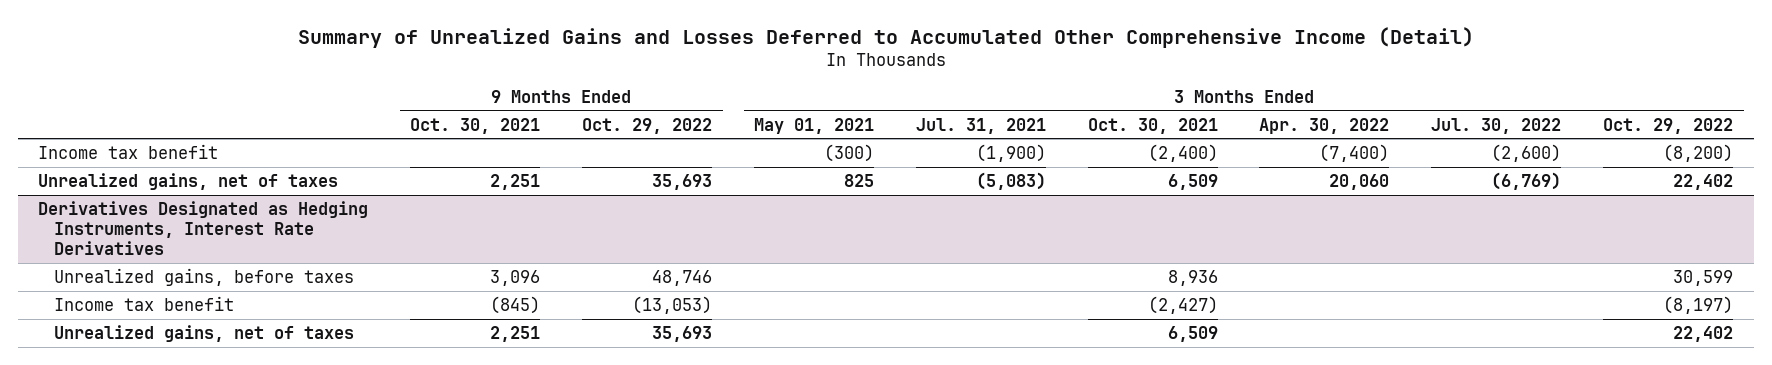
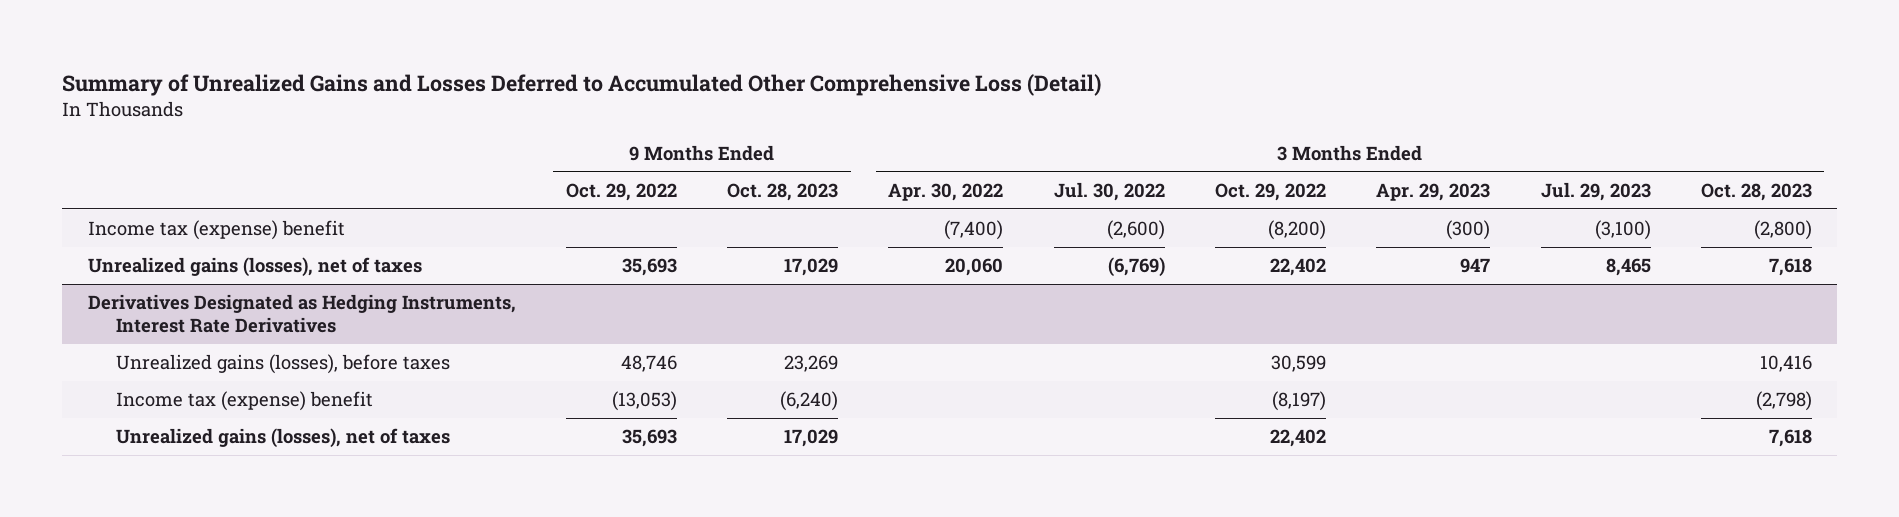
- Summary of Unrealized Gains and Losses Deferred to Accumulated Other Comprehensive Income (Detail)
+ Summary of Unrealized Gains and Losses Deferred to Accumulated Other Comprehensive Loss (Detail)
- | 9 Months Ended Oct. 30, 2021 | 9 Months Ended Oct. 29, 2022 | 3 Months Ended May 01, 2021 | 3 Months Ended Jul. 31, 2021 | 3 Months Ended Oct. 30, 2021 | 3 Months Ended Apr. 30, 2022 | 3 Months Ended Jul. 30, 2022 | 3 Months Ended Oct. 29, 2022
+ | 9 Months Ended Oct. 29, 2022 | 9 Months Ended Oct. 28, 2023 | 3 Months Ended Apr. 30, 2022 | 3 Months Ended Jul. 30, 2022 | 3 Months Ended Oct. 29, 2022 | 3 Months Ended Apr. 29, 2023 | 3 Months Ended Jul. 29, 2023 | 3 Months Ended Oct. 28, 2023
- Income tax benefit | | | (300) | (1,900) | (2,400) | (7,400) | (2,600) | (8,200)
- Unrealized gains, net of taxes | 2,251 | 35,693 | 825 | (5,083) | 6,509 | 20,060 | (6,769) | 22,402
+ Income tax (expense) benefit | | | (7,400) | (2,600) | (8,200) | (300) | (3,100) | (2,800)
+ Unrealized gains (losses), net of taxes | 35,693 | 17,029 | 20,060 | (6,769) | 22,402 | 947 | 8,465 | 7,618
@ Derivatives Designated as Hedging Instruments, Interest Rate Derivatives
- Unrealized gains, before taxes | 3,096 | 48,746 | | | 8,936 | | | 30,599
- Income tax benefit | (845) | (13,053) | | | (2,427) | | | (8,197)
- Unrealized gains, net of taxes | 2,251 | 35,693 | | | 6,509 | | | 22,402
+ Unrealized gains (losses), before taxes | 48,746 | 23,269 | | | 30,599 | | | 10,416
+ Income tax (expense) benefit | (13,053) | (6,240) | | | (8,197) | | | (2,798)
+ Unrealized gains (losses), net of taxes | 35,693 | 17,029 | | | 22,402 | | | 7,618

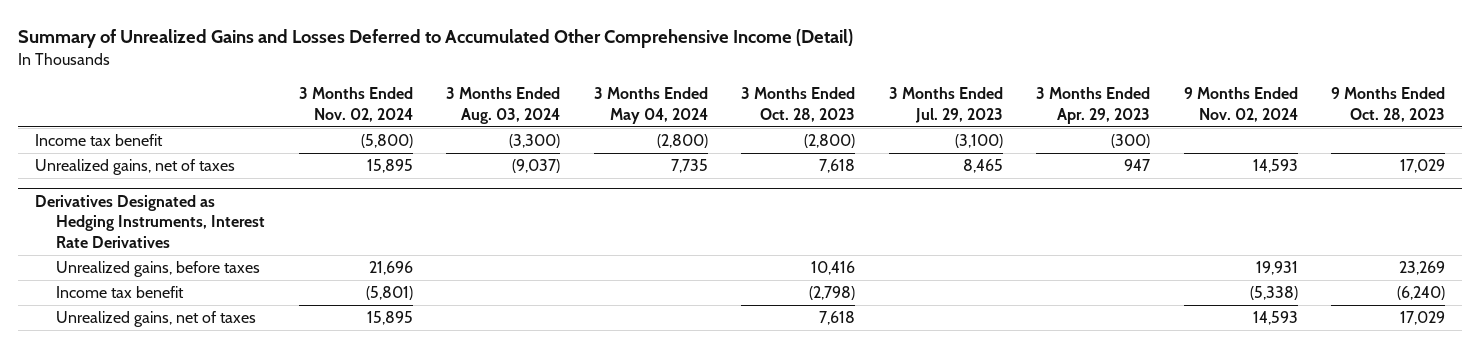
- Summary of Unrealized Gains and Losses Deferred to Accumulated Other Comprehensive Loss (Detail)
+ Summary of Unrealized Gains and Losses Deferred to Accumulated Other Comprehensive Income (Detail)
- | 9 Months Ended Oct. 29, 2022 | 9 Months Ended Oct. 28, 2023 | 3 Months Ended Apr. 30, 2022 | 3 Months Ended Jul. 30, 2022 | 3 Months Ended Oct. 29, 2022 | 3 Months Ended Apr. 29, 2023 | 3 Months Ended Jul. 29, 2023 | 3 Months Ended Oct. 28, 2023
+ | 3 Months Ended Nov. 02, 2024 | 3 Months Ended Aug. 03, 2024 | 3 Months Ended May 04, 2024 | 3 Months Ended Oct. 28, 2023 | 3 Months Ended Jul. 29, 2023 | 3 Months Ended Apr. 29, 2023 | 9 Months Ended Nov. 02, 2024 | 9 Months Ended Oct. 28, 2023
- Income tax (expense) benefit | | | (7,400) | (2,600) | (8,200) | (300) | (3,100) | (2,800)
- Unrealized gains (losses), net of taxes | 35,693 | 17,029 | 20,060 | (6,769) | 22,402 | 947 | 8,465 | 7,618
+ Income tax benefit | (5,800) | (3,300) | (2,800) | (2,800) | (3,100) | (300) | |
+ Unrealized gains, net of taxes | 15,895 | (9,037) | 7,735 | 7,618 | 8,465 | 947 | 14,593 | 17,029
@ Derivatives Designated as Hedging Instruments, Interest Rate Derivatives
- Unrealized gains (losses), before taxes | 48,746 | 23,269 | | | 30,599 | | | 10,416
- Income tax (expense) benefit | (13,053) | (6,240) | | | (8,197) | | | (2,798)
- Unrealized gains (losses), net of taxes | 35,693 | 17,029 | | | 22,402 | | | 7,618
+ Unrealized gains, before taxes | 21,696 | | | 10,416 | | | 19,931 | 23,269
+ Income tax benefit | (5,801) | | | (2,798) | | | (5,338) | (6,240)
+ Unrealized gains, net of taxes | 15,895 | | | 7,618 | | | 14,593 | 17,029

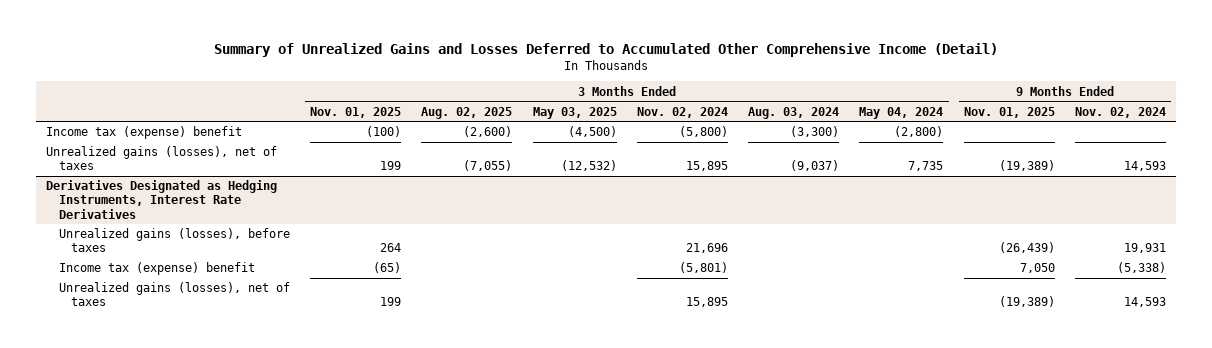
- | 3 Months Ended Nov. 02, 2024 | 3 Months Ended Aug. 03, 2024 | 3 Months Ended May 04, 2024 | 3 Months Ended Oct. 28, 2023 | 3 Months Ended Jul. 29, 2023 | 3 Months Ended Apr. 29, 2023 | 9 Months Ended Nov. 02, 2024 | 9 Months Ended Oct. 28, 2023
+ | 3 Months Ended Nov. 01, 2025 | 3 Months Ended Aug. 02, 2025 | 3 Months Ended May 03, 2025 | 3 Months Ended Nov. 02, 2024 | 3 Months Ended Aug. 03, 2024 | 3 Months Ended May 04, 2024 | 9 Months Ended Nov. 01, 2025 | 9 Months Ended Nov. 02, 2024
- Income tax benefit | (5,800) | (3,300) | (2,800) | (2,800) | (3,100) | (300) | |
- Unrealized gains, net of taxes | 15,895 | (9,037) | 7,735 | 7,618 | 8,465 | 947 | 14,593 | 17,029
+ Income tax (expense) benefit | (100) | (2,600) | (4,500) | (5,800) | (3,300) | (2,800) | |
+ Unrealized gains (losses), net of taxes | 199 | (7,055) | (12,532) | 15,895 | (9,037) | 7,735 | (19,389) | 14,593
@ Derivatives Designated as Hedging Instruments, Interest Rate Derivatives
- Unrealized gains, before taxes | 21,696 | | | 10,416 | | | 19,931 | 23,269
- Income tax benefit | (5,801) | | | (2,798) | | | (5,338) | (6,240)
- Unrealized gains, net of taxes | 15,895 | | | 7,618 | | | 14,593 | 17,029
+ Unrealized gains (losses), before taxes | 264 | | | 21,696 | | | (26,439) | 19,931
+ Income tax (expense) benefit | (65) | | | (5,801) | | | 7,050 | (5,338)
+ Unrealized gains (losses), net of taxes | 199 | | | 15,895 | | | (19,389) | 14,593

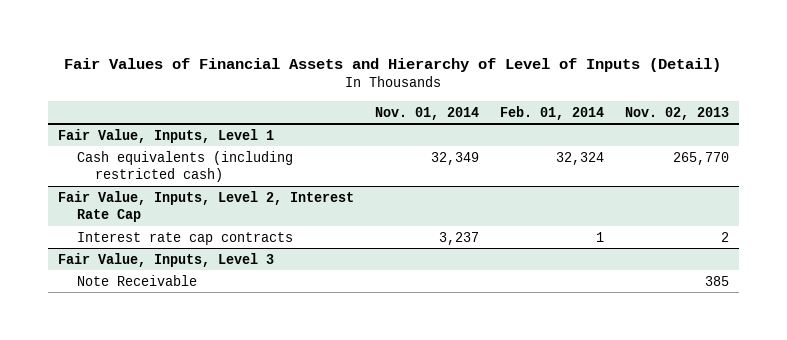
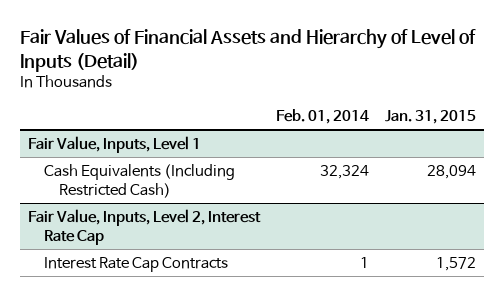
- | Nov. 01, 2014 | Feb. 01, 2014 | Nov. 02, 2013
+ | Feb. 01, 2014 | Jan. 31, 2015
@ Fair Value, Inputs, Level 1
- Cash equivalents (including restricted cash) | 32,349 | 32,324 | 265,770
+ Cash Equivalents (Including Restricted Cash) | 32,324 | 28,094
@ Fair Value, Inputs, Level 2, Interest Rate Cap
- Interest rate cap contracts | 3,237 | 1 | 2
- Fair Value, Inputs, Level 3
- Note Receivable | | | 385
@ Fair Value, Inputs, Level 2, Interest Rate Cap
+ Interest Rate Cap Contracts | 1 | 1,572

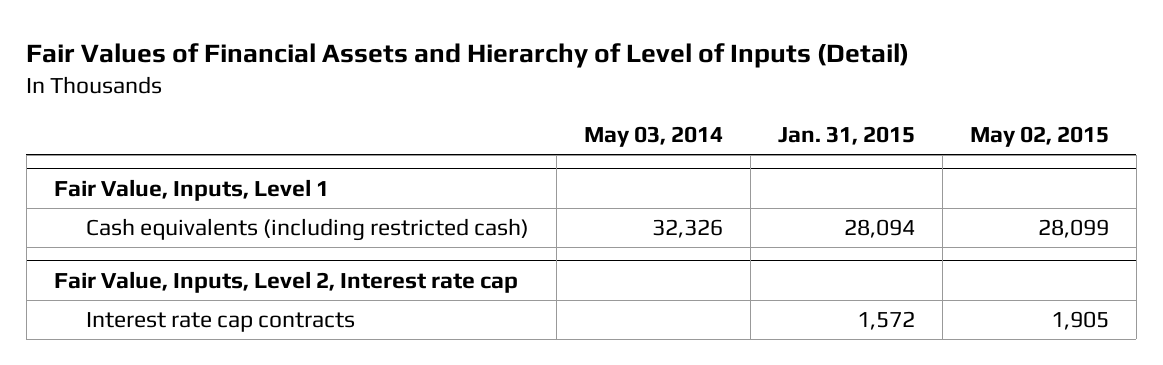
- | Feb. 01, 2014 | Jan. 31, 2015
+ | May 03, 2014 | Jan. 31, 2015 | May 02, 2015
@ Fair Value, Inputs, Level 1
- Cash Equivalents (Including Restricted Cash) | 32,324 | 28,094
- Fair Value, Inputs, Level 2, Interest Rate Cap
- Interest Rate Cap Contracts | 1 | 1,572
@ Fair Value, Inputs, Level 1
+ Cash equivalents (including restricted cash) | 32,326 | 28,094 | 28,099
+ Fair Value, Inputs, Level 2, Interest rate cap
+ Interest rate cap contracts | | 1,572 | 1,905

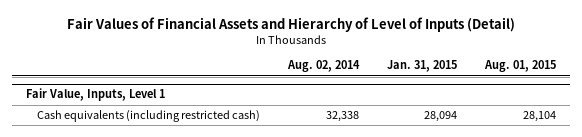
- | May 03, 2014 | Jan. 31, 2015 | May 02, 2015
+ | Aug. 02, 2014 | Jan. 31, 2015 | Aug. 01, 2015
- Fair Value, Inputs, Level 2, Interest rate cap
- Interest rate cap contracts | | 1,572 | 1,905

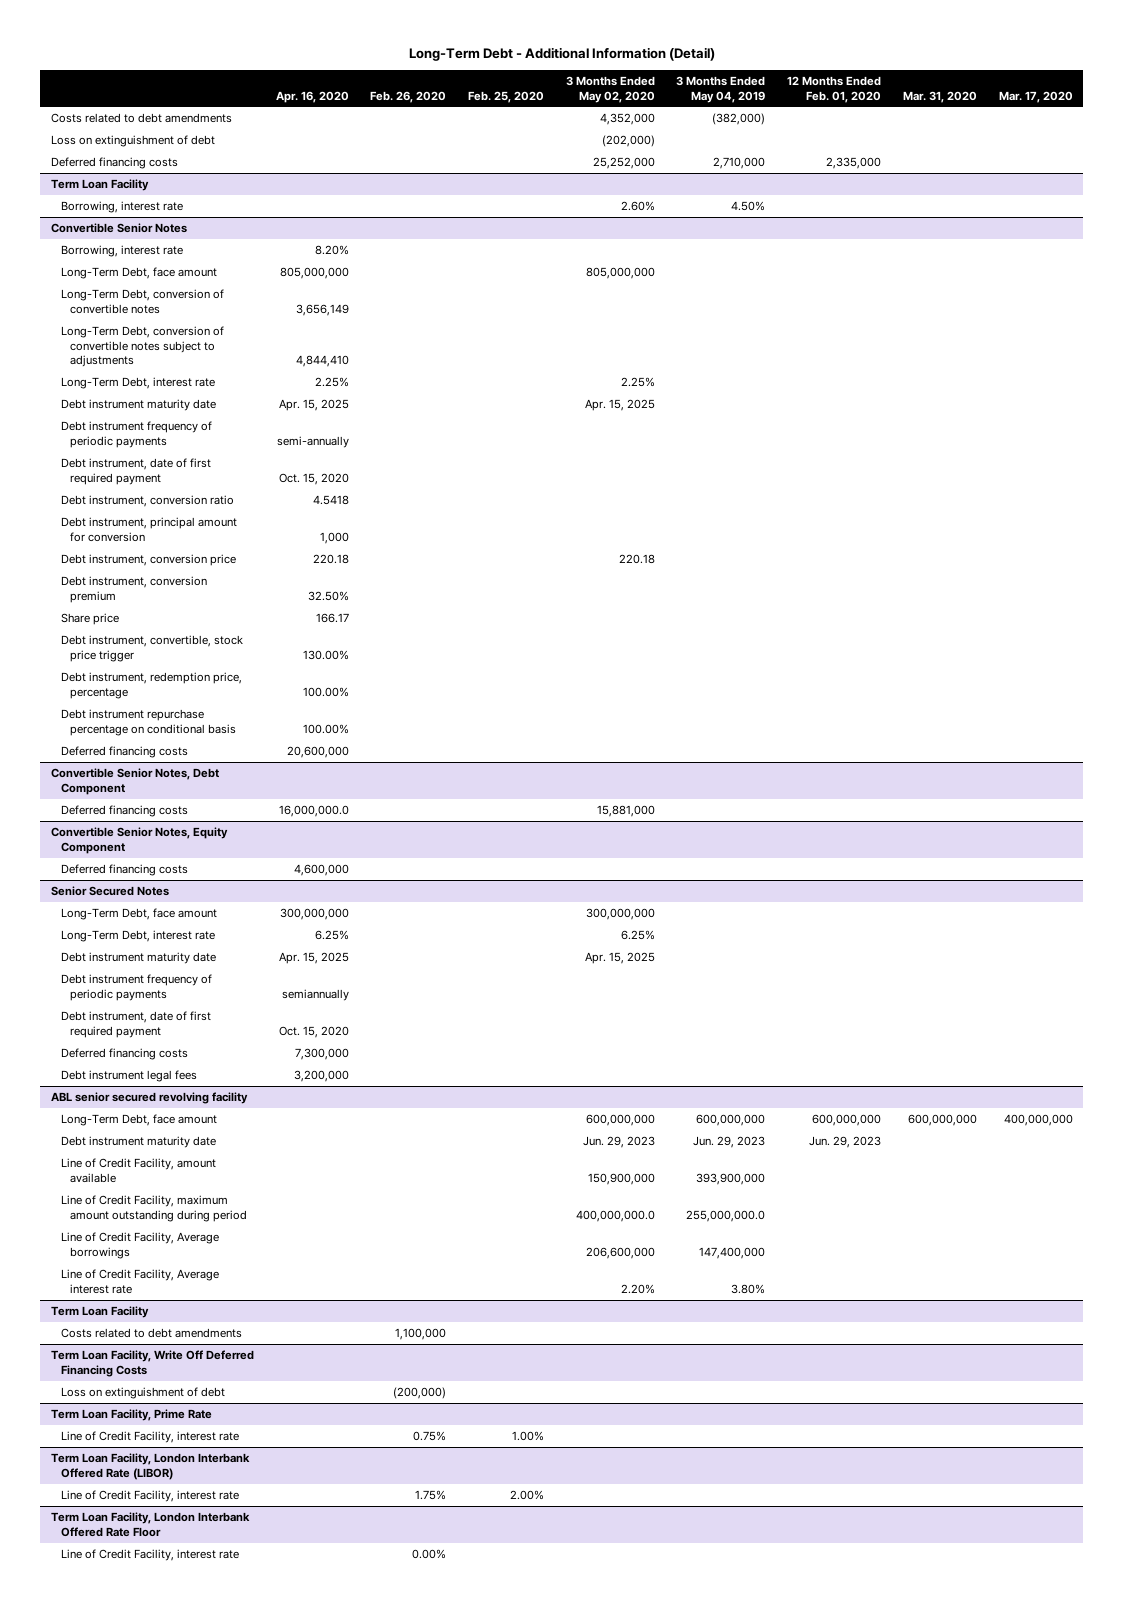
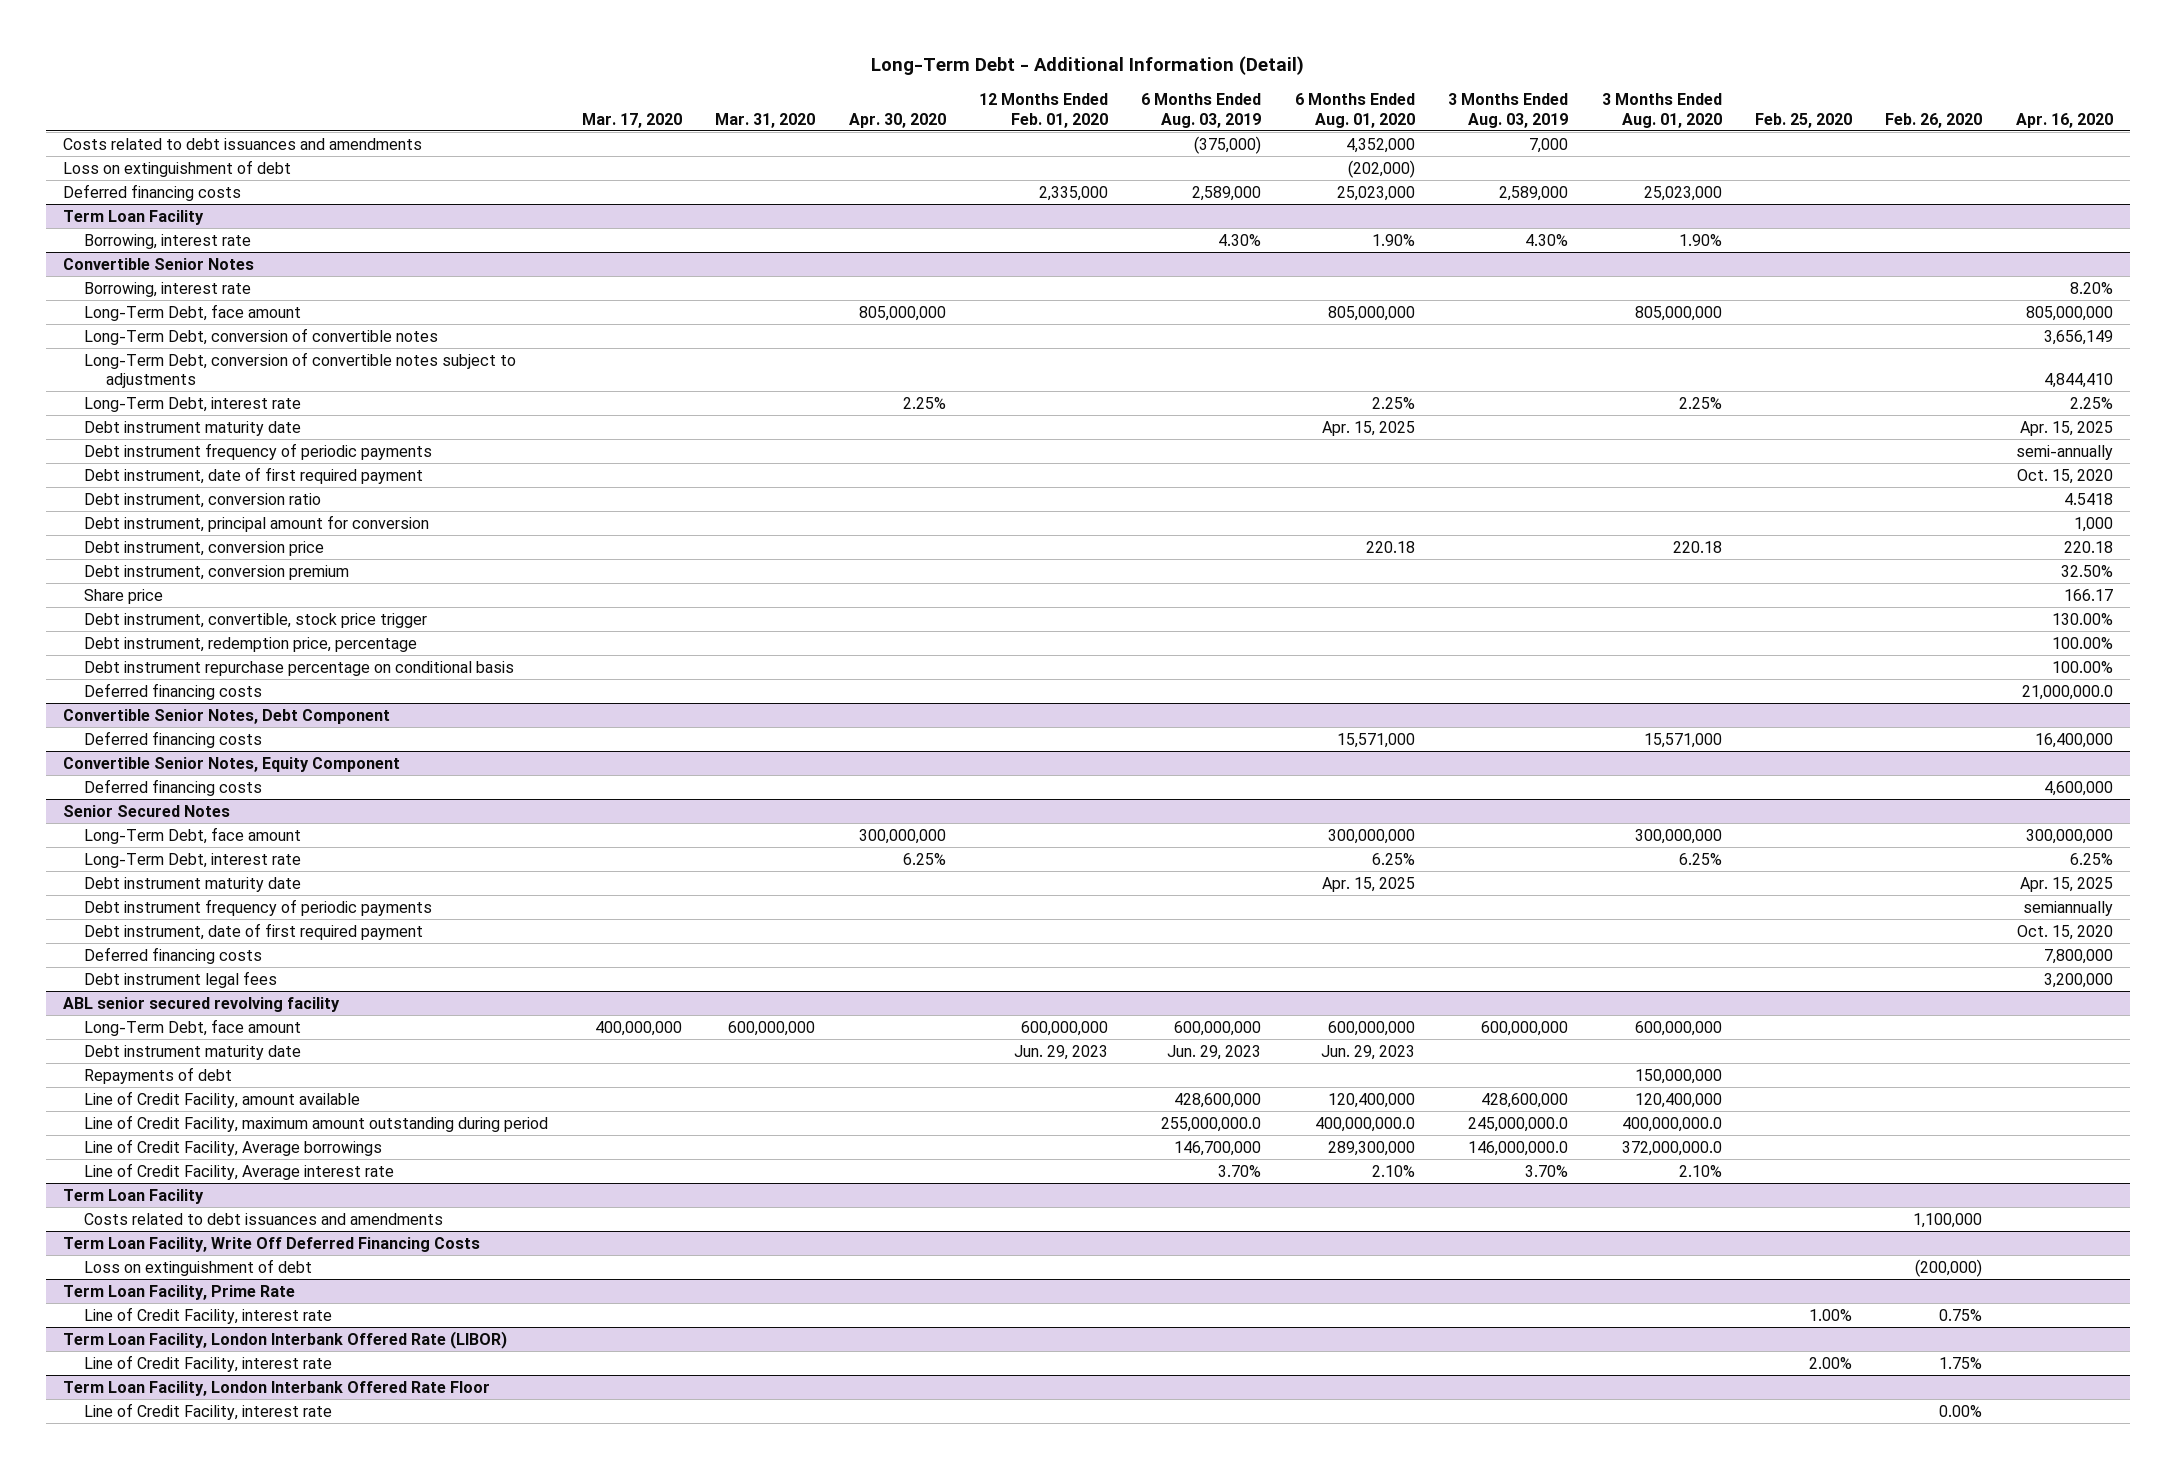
- | Apr. 16, 2020 | Feb. 26, 2020 | Feb. 25, 2020 | 3 Months Ended May 02, 2020 | 3 Months Ended May 04, 2019 | 12 Months Ended Feb. 01, 2020 | Mar. 31, 2020 | Mar. 17, 2020
+ | Mar. 17, 2020 | Mar. 31, 2020 | Apr. 30, 2020 | 12 Months Ended Feb. 01, 2020 | 6 Months Ended Aug. 03, 2019 | 6 Months Ended Aug. 01, 2020 | 3 Months Ended Aug. 03, 2019 | 3 Months Ended Aug. 01, 2020 | Feb. 25, 2020 | Feb. 26, 2020 | Apr. 16, 2020
- Costs related to debt amendments | | | | 4,352,000 | (382,000) | | |
+ Costs related to debt issuances and amendments | | | | | (375,000) | 4,352,000 | 7,000 | | | |
@ Convertible Senior Notes
- Deferred financing costs | 20,600,000 | | | | | | |
+ Deferred financing costs | | | | | | | | | | | 21,000,000.0
@ Convertible Senior Notes, Debt Component
- Deferred financing costs | 16,000,000.0 | | | 15,881,000 | | | |
+ Deferred financing costs | | | | | | 15,571,000 | | 15,571,000 | | | 16,400,000
@ Senior Secured Notes
- Deferred financing costs | 7,300,000 | | | | | | |
+ Deferred financing costs | | | | | | | | | | | 7,800,000
@ ABL senior secured revolving facility
+ Repayments of debt | | | | | | | | 150,000,000 | | |
@ Term Loan Facility
- Costs related to debt amendments | | 1,100,000 | | | | | |
+ Costs related to debt issuances and amendments | | | | | | | | | | 1,100,000 |

